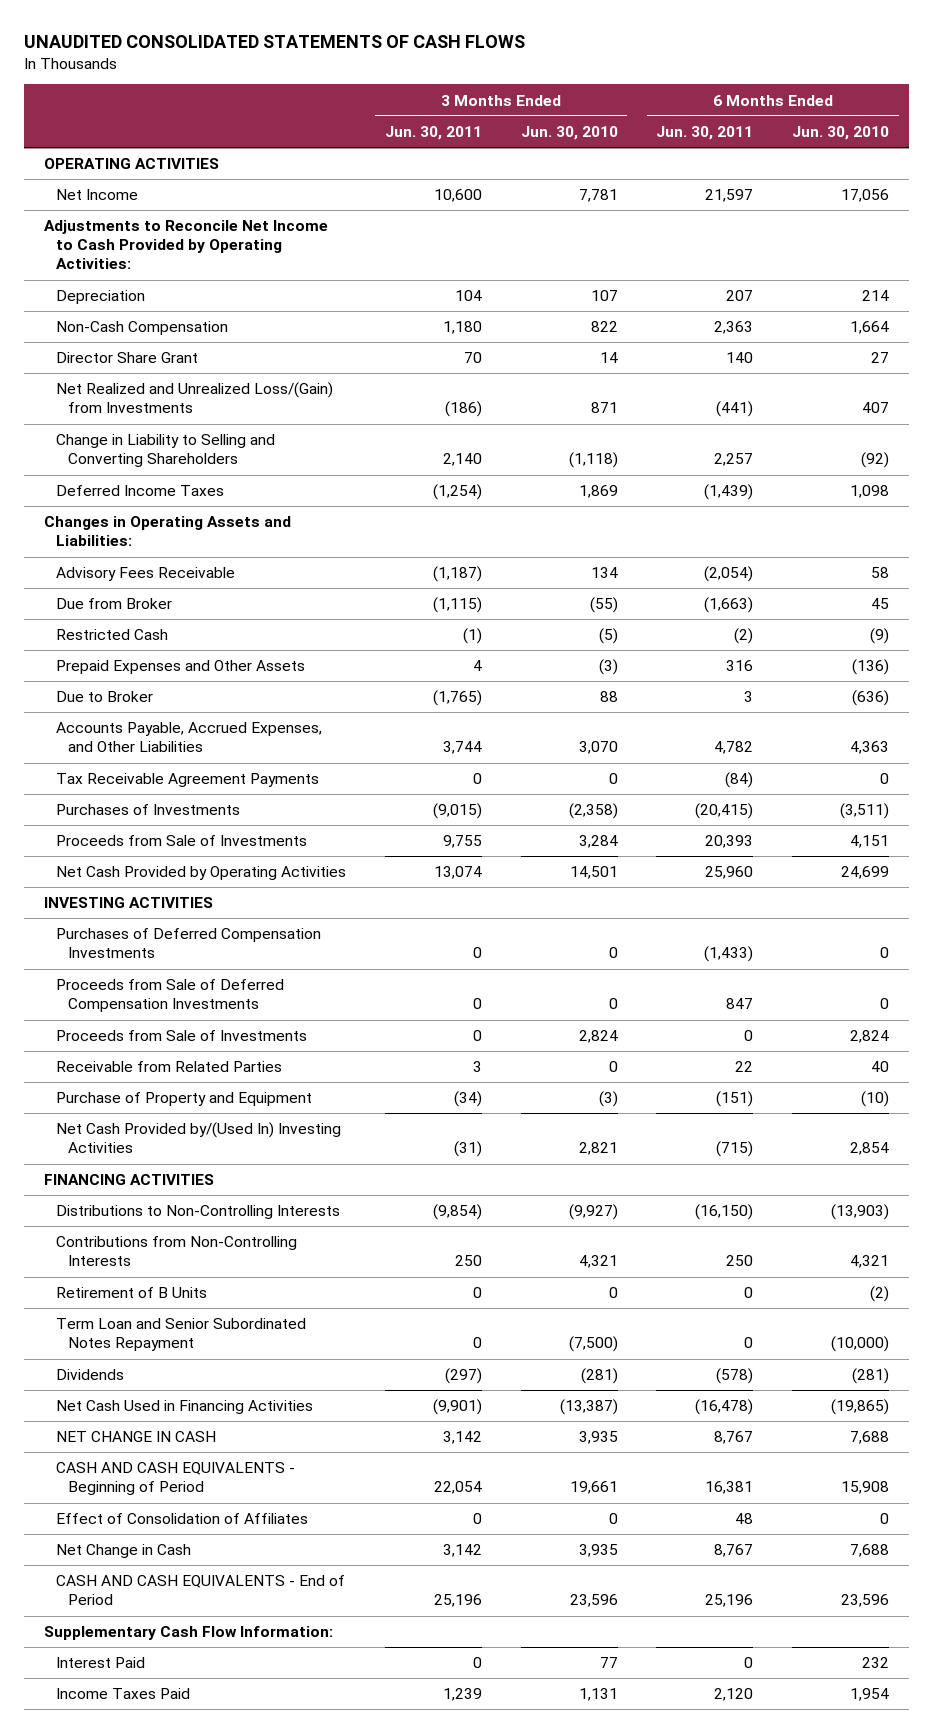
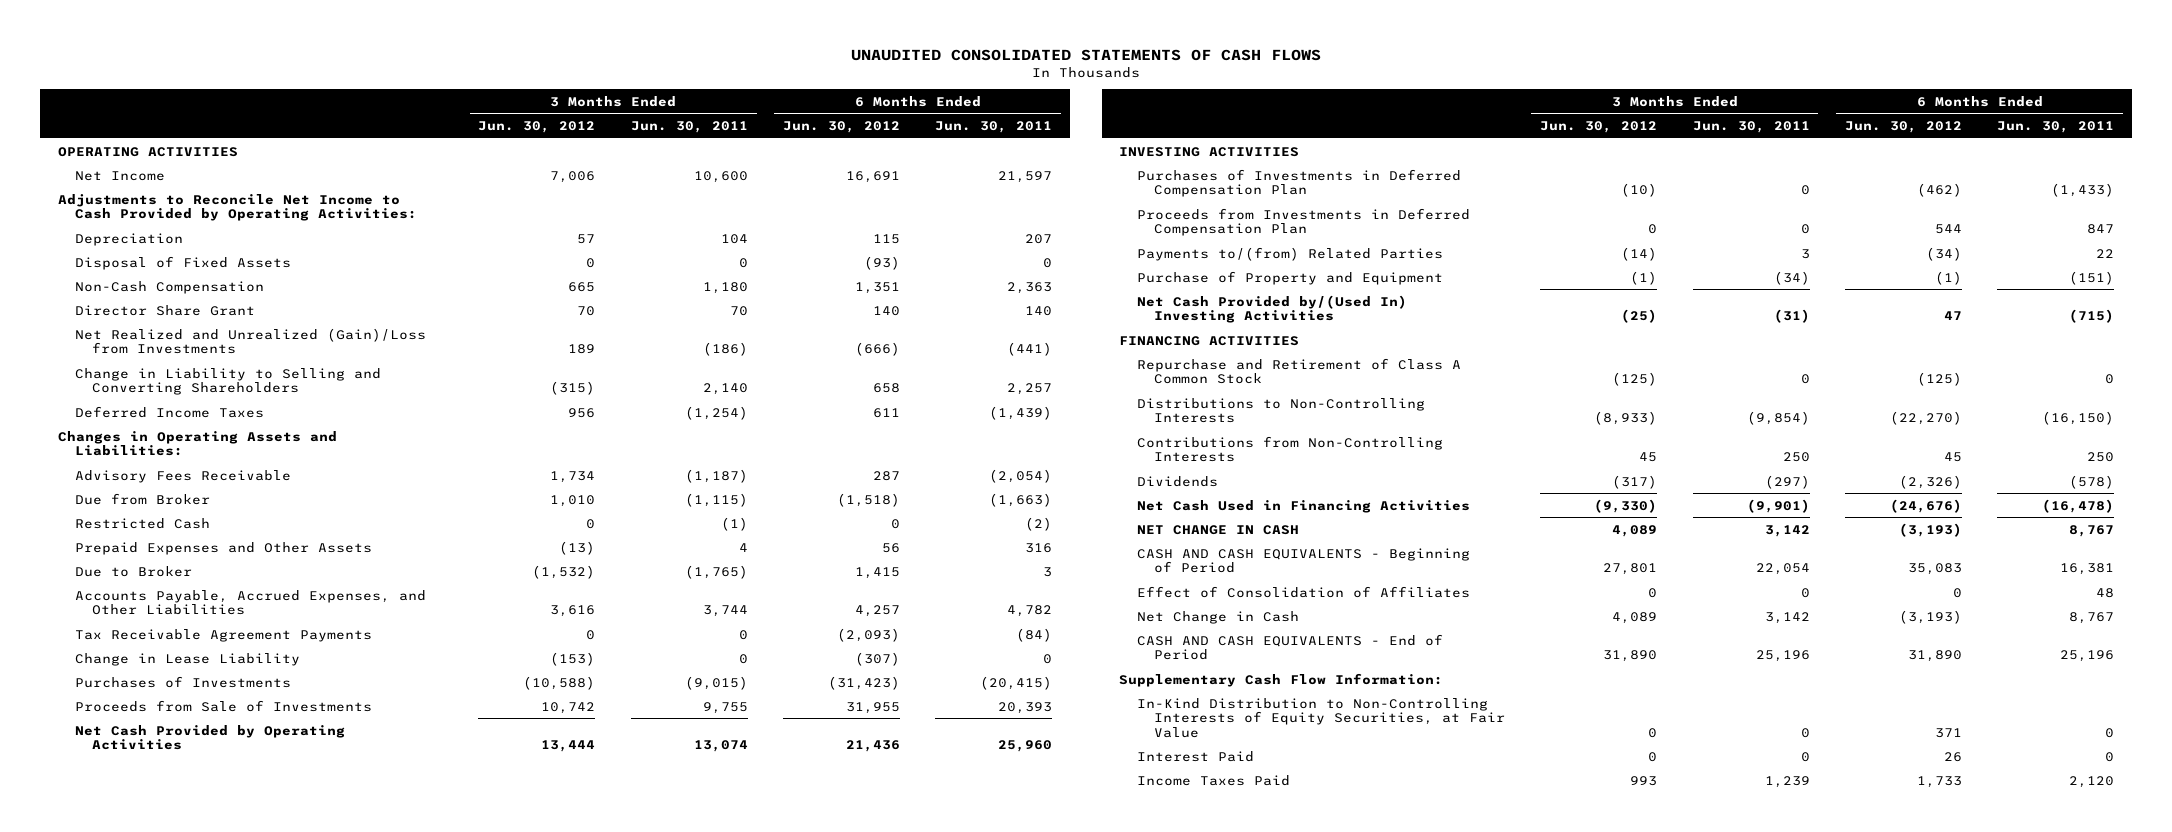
- | 3 Months Ended Jun. 30, 2011 | 3 Months Ended Jun. 30, 2010 | 6 Months Ended Jun. 30, 2011 | 6 Months Ended Jun. 30, 2010
+ | 3 Months Ended Jun. 30, 2012 | 3 Months Ended Jun. 30, 2011 | 6 Months Ended Jun. 30, 2012 | 6 Months Ended Jun. 30, 2011
+ Disposal of Fixed Assets | 0 | 0 | (93) | 0
- Net Realized and Unrealized Loss/(Gain) from Investments | (186) | 871 | (441) | 407
+ Net Realized and Unrealized (Gain)/Loss from Investments | 189 | (186) | (666) | (441)
+ Change in Lease Liability | (153) | 0 | (307) | 0
- Purchases of Deferred Compensation Investments | 0 | 0 | (1,433) | 0
- Proceeds from Sale of Deferred Compensation Investments | 0 | 0 | 847 | 0
- Proceeds from Sale of Investments | 0 | 2,824 | 0 | 2,824
- Receivable from Related Parties | 3 | 0 | 22 | 40
+ Purchases of Investments in Deferred Compensation Plan | (10) | 0 | (462) | (1,433)
+ Proceeds from Investments in Deferred Compensation Plan | 0 | 0 | 544 | 847
+ Payments to/(from) Related Parties | (14) | 3 | (34) | 22
+ Repurchase and Retirement of Class A Common Stock | (125) | 0 | (125) | 0
- Retirement of B Units | 0 | 0 | 0 | (2)
- Term Loan and Senior Subordinated Notes Repayment | 0 | (7,500) | 0 | (10,000)
+ In-Kind Distribution to Non-Controlling Interests of Equity Securities, at Fair Value | 0 | 0 | 371 | 0

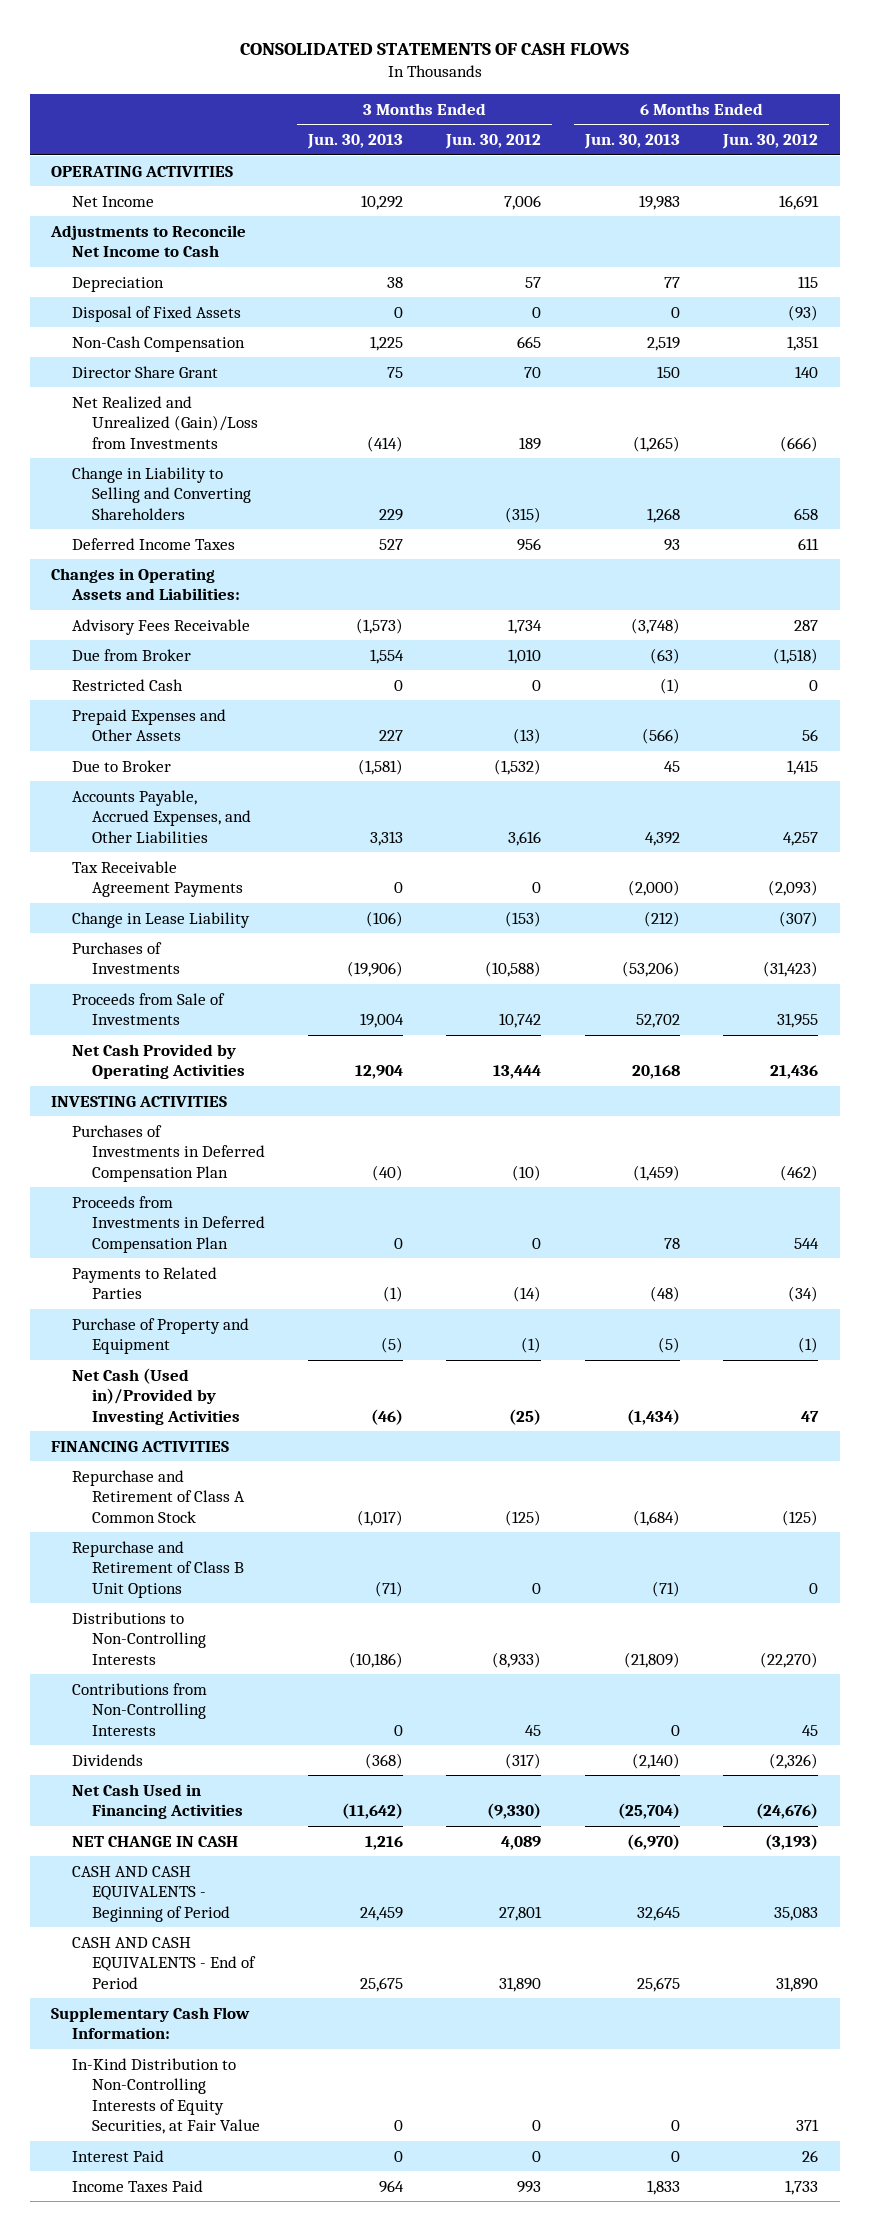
- UNAUDITED CONSOLIDATED STATEMENTS OF CASH FLOWS
+ CONSOLIDATED STATEMENTS OF CASH FLOWS
- | 3 Months Ended Jun. 30, 2012 | 3 Months Ended Jun. 30, 2011 | 6 Months Ended Jun. 30, 2012 | 6 Months Ended Jun. 30, 2011
+ | 3 Months Ended Jun. 30, 2013 | 3 Months Ended Jun. 30, 2012 | 6 Months Ended Jun. 30, 2013 | 6 Months Ended Jun. 30, 2012
- Adjustments to Reconcile Net Income to Cash Provided by Operating Activities:
+ Adjustments to Reconcile Net Income to Cash
- Payments to/(from) Related Parties | (14) | 3 | (34) | 22
+ Payments to Related Parties | (1) | (14) | (48) | (34)
- Net Cash Provided by/(Used In) Investing Activities | (25) | (31) | 47 | (715)
+ Net Cash (Used in)/Provided by Investing Activities | (46) | (25) | (1,434) | 47
+ Repurchase and Retirement of Class B Unit Options | (71) | 0 | (71) | 0
- Effect of Consolidation of Affiliates | 0 | 0 | 0 | 48
- Net Change in Cash | 4,089 | 3,142 | (3,193) | 8,767

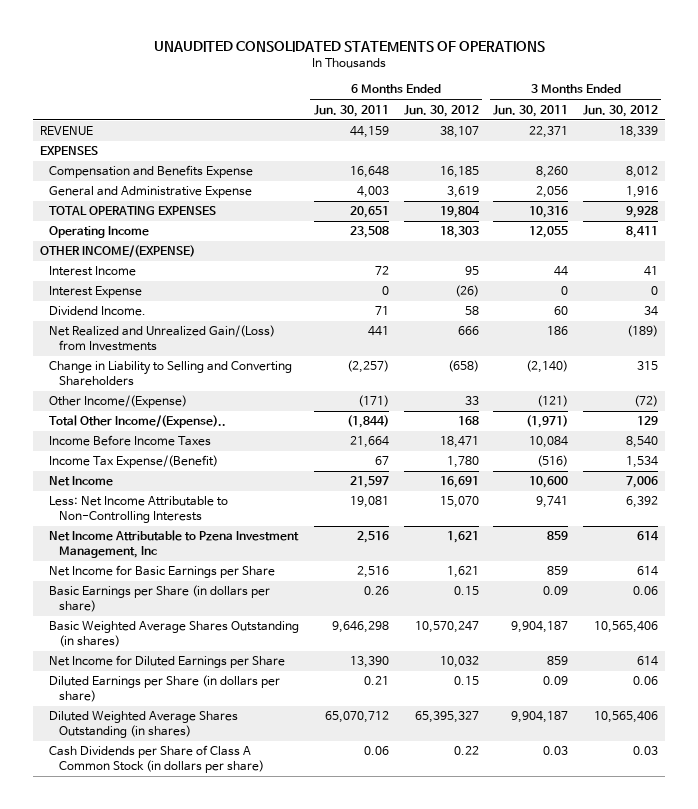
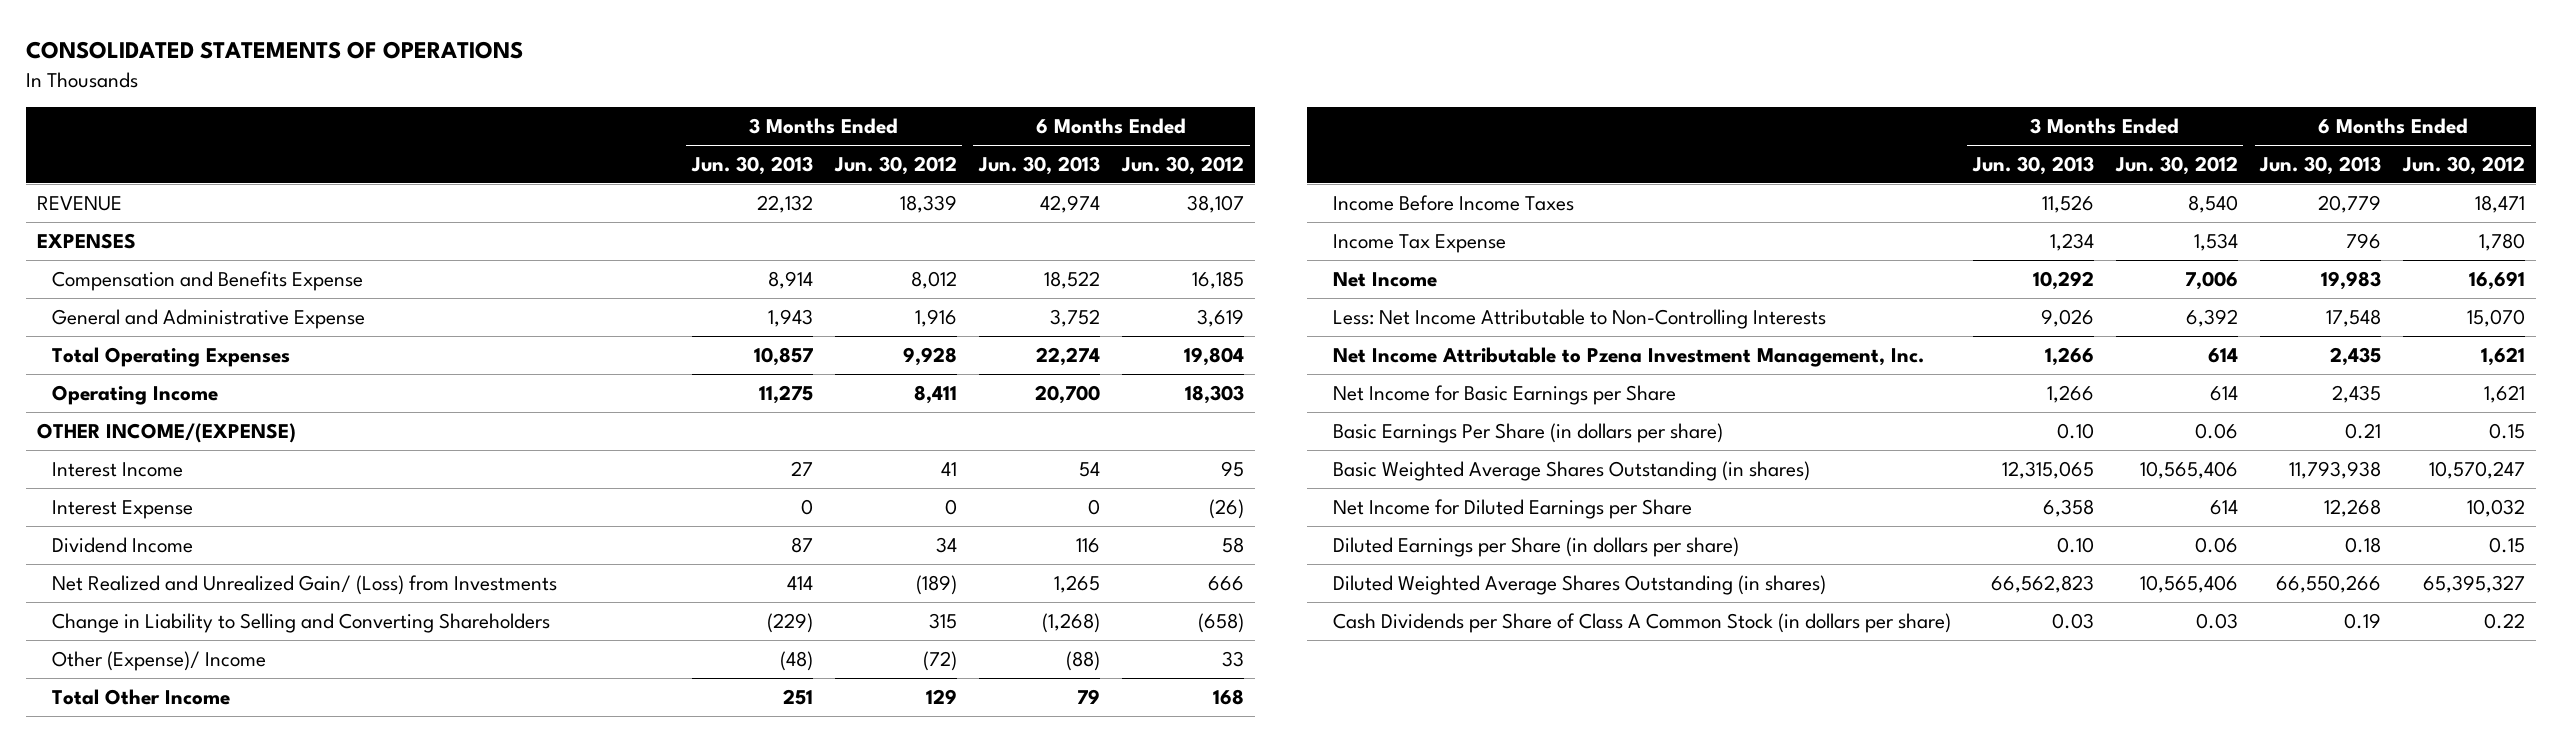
- UNAUDITED CONSOLIDATED STATEMENTS OF OPERATIONS
+ CONSOLIDATED STATEMENTS OF OPERATIONS
- | 6 Months Ended Jun. 30, 2011 | 6 Months Ended Jun. 30, 2012 | 3 Months Ended Jun. 30, 2011 | 3 Months Ended Jun. 30, 2012
+ | 3 Months Ended Jun. 30, 2013 | 3 Months Ended Jun. 30, 2012 | 6 Months Ended Jun. 30, 2013 | 6 Months Ended Jun. 30, 2012
- TOTAL OPERATING EXPENSES | 20,651 | 19,804 | 10,316 | 9,928
+ Total Operating Expenses | 10,857 | 9,928 | 22,274 | 19,804
- Dividend Income. | 71 | 58 | 60 | 34
- Net Realized and Unrealized Gain/(Loss) from Investments | 441 | 666 | 186 | (189)
+ Dividend Income | 87 | 34 | 116 | 58
+ Net Realized and Unrealized Gain/ (Loss) from Investments | 414 | (189) | 1,265 | 666
- Other Income/(Expense) | (171) | 33 | (121) | (72)
- Total Other Income/(Expense).. | (1,844) | 168 | (1,971) | 129
+ Other (Expense)/ Income | (48) | (72) | (88) | 33
+ Total Other Income | 251 | 129 | 79 | 168
- Income Tax Expense/(Benefit) | 67 | 1,780 | (516) | 1,534
+ Income Tax Expense | 1,234 | 1,534 | 796 | 1,780
- Net Income Attributable to Pzena Investment Management, Inc | 2,516 | 1,621 | 859 | 614
+ Net Income Attributable to Pzena Investment Management, Inc. | 1,266 | 614 | 2,435 | 1,621
- Basic Earnings per Share (in dollars per share) | 0.26 | 0.15 | 0.09 | 0.06
+ Basic Earnings Per Share (in dollars per share) | 0.10 | 0.06 | 0.21 | 0.15

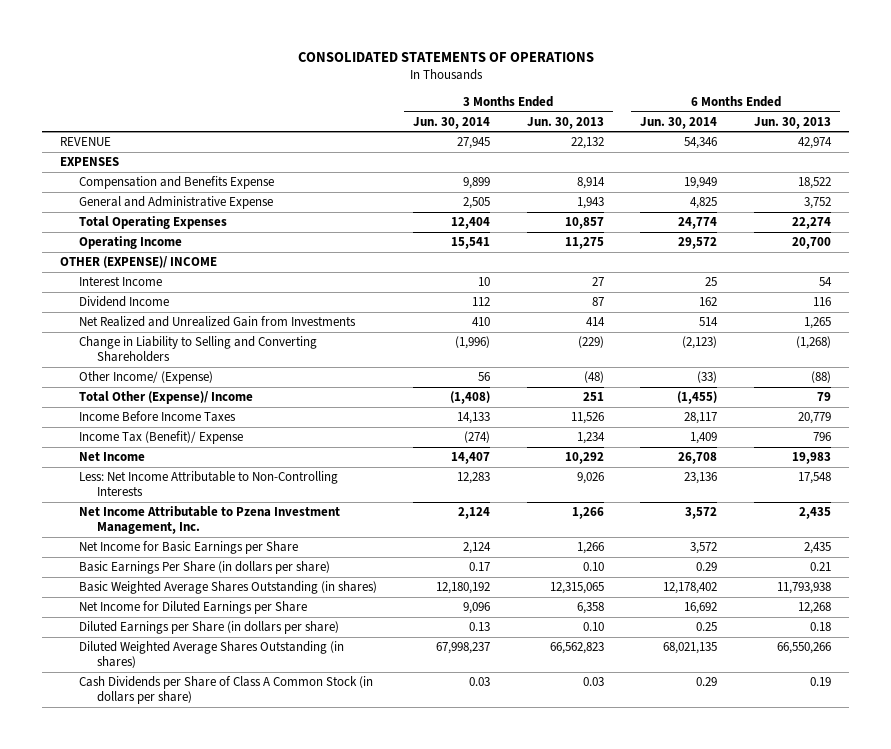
- | 3 Months Ended Jun. 30, 2013 | 3 Months Ended Jun. 30, 2012 | 6 Months Ended Jun. 30, 2013 | 6 Months Ended Jun. 30, 2012
+ | 3 Months Ended Jun. 30, 2014 | 3 Months Ended Jun. 30, 2013 | 6 Months Ended Jun. 30, 2014 | 6 Months Ended Jun. 30, 2013
- OTHER INCOME/(EXPENSE)
+ OTHER (EXPENSE)/ INCOME
- Interest Expense | 0 | 0 | 0 | (26)
- Net Realized and Unrealized Gain/ (Loss) from Investments | 414 | (189) | 1,265 | 666
+ Net Realized and Unrealized Gain from Investments | 410 | 414 | 514 | 1,265
- Other (Expense)/ Income | (48) | (72) | (88) | 33
- Total Other Income | 251 | 129 | 79 | 168
+ Other Income/ (Expense) | 56 | (48) | (33) | (88)
+ Total Other (Expense)/ Income | (1,408) | 251 | (1,455) | 79
- Income Tax Expense | 1,234 | 1,534 | 796 | 1,780
+ Income Tax (Benefit)/ Expense | (274) | 1,234 | 1,409 | 796

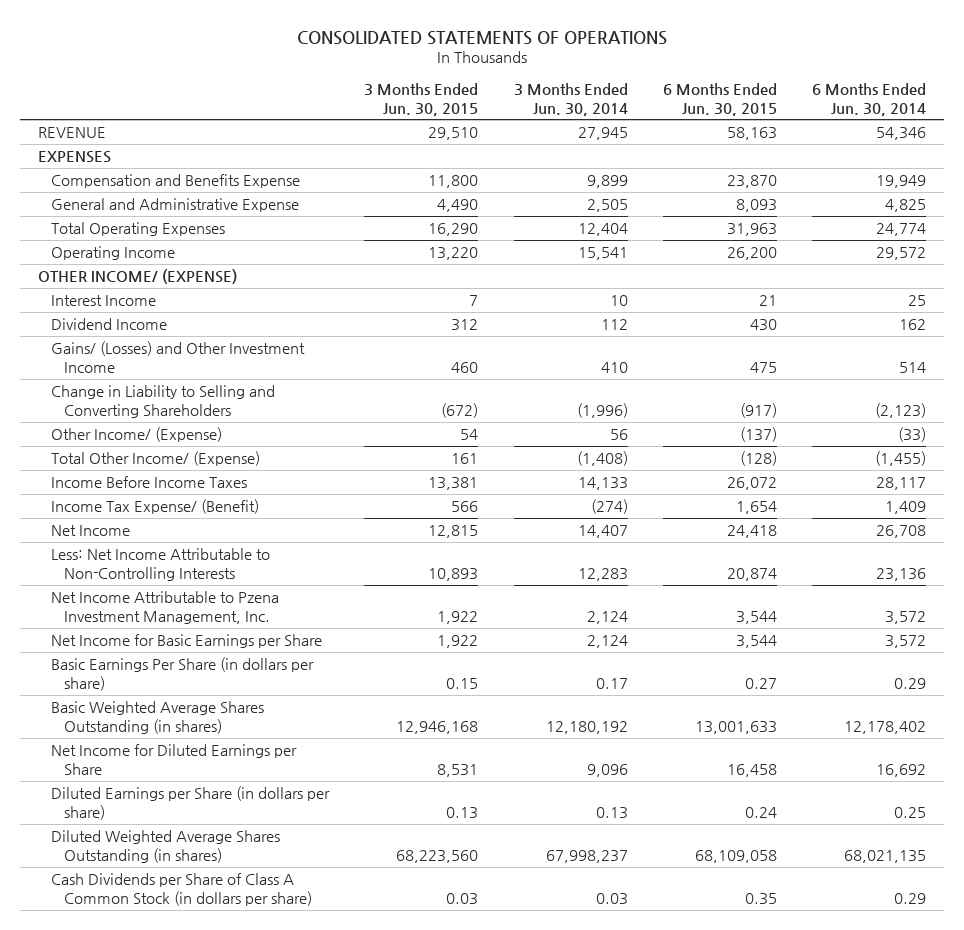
- | 3 Months Ended Jun. 30, 2014 | 3 Months Ended Jun. 30, 2013 | 6 Months Ended Jun. 30, 2014 | 6 Months Ended Jun. 30, 2013
+ | 3 Months Ended Jun. 30, 2015 | 3 Months Ended Jun. 30, 2014 | 6 Months Ended Jun. 30, 2015 | 6 Months Ended Jun. 30, 2014
- OTHER (EXPENSE)/ INCOME
+ OTHER INCOME/ (EXPENSE)
- Net Realized and Unrealized Gain from Investments | 410 | 414 | 514 | 1,265
+ Gains/ (Losses) and Other Investment Income | 460 | 410 | 475 | 514
- Total Other (Expense)/ Income | (1,408) | 251 | (1,455) | 79
+ Total Other Income/ (Expense) | 161 | (1,408) | (128) | (1,455)
- Income Tax (Benefit)/ Expense | (274) | 1,234 | 1,409 | 796
+ Income Tax Expense/ (Benefit) | 566 | (274) | 1,654 | 1,409

